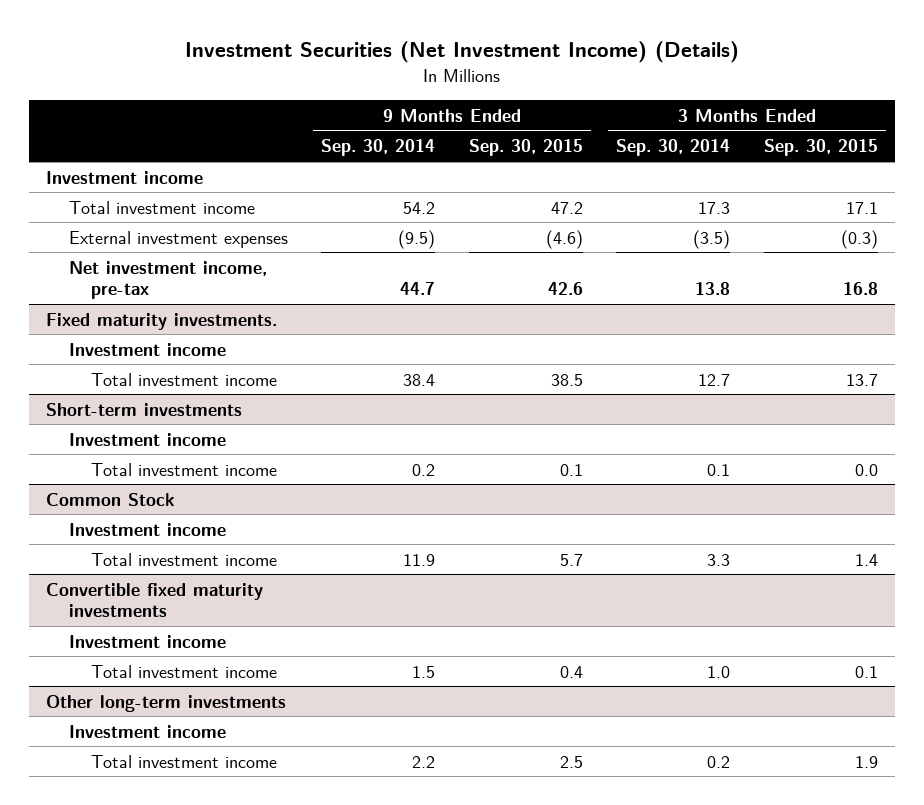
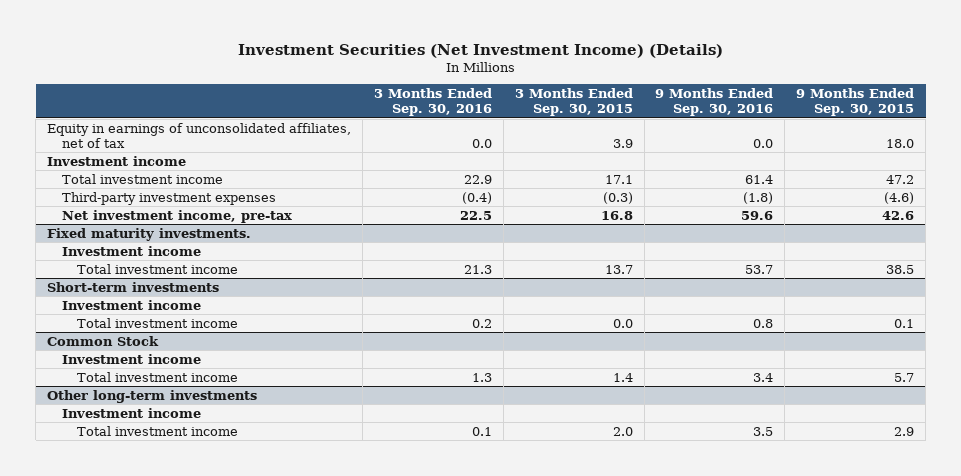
- | 9 Months Ended Sep. 30, 2014 | 9 Months Ended Sep. 30, 2015 | 3 Months Ended Sep. 30, 2014 | 3 Months Ended Sep. 30, 2015
+ | 3 Months Ended Sep. 30, 2016 | 3 Months Ended Sep. 30, 2015 | 9 Months Ended Sep. 30, 2016 | 9 Months Ended Sep. 30, 2015
+ Equity in earnings of unconsolidated affiliates, net of tax | 0.0 | 3.9 | 0.0 | 18.0
- External investment expenses | (9.5) | (4.6) | (3.5) | (0.3)
+ Third-party investment expenses | (0.4) | (0.3) | (1.8) | (4.6)
- Convertible fixed maturity investments
- Investment income
- Total investment income | 1.5 | 0.4 | 1.0 | 0.1
@ Other long-term investments
- Total investment income | 2.2 | 2.5 | 0.2 | 1.9
+ Total investment income | 0.1 | 2.0 | 3.5 | 2.9

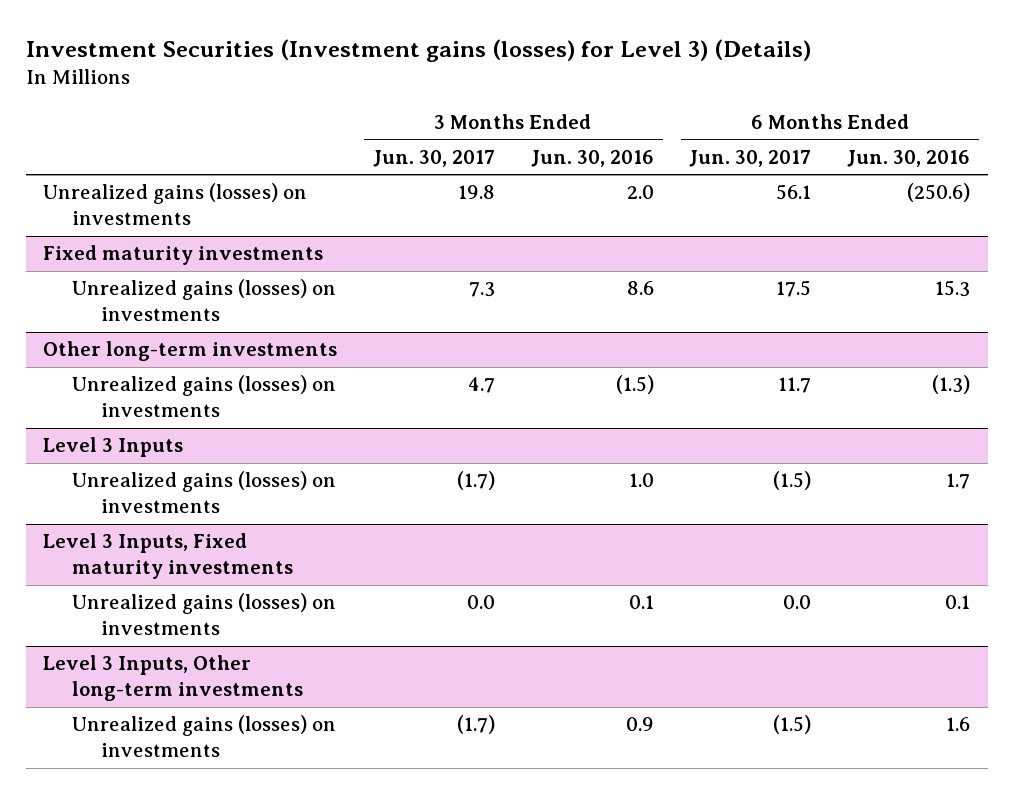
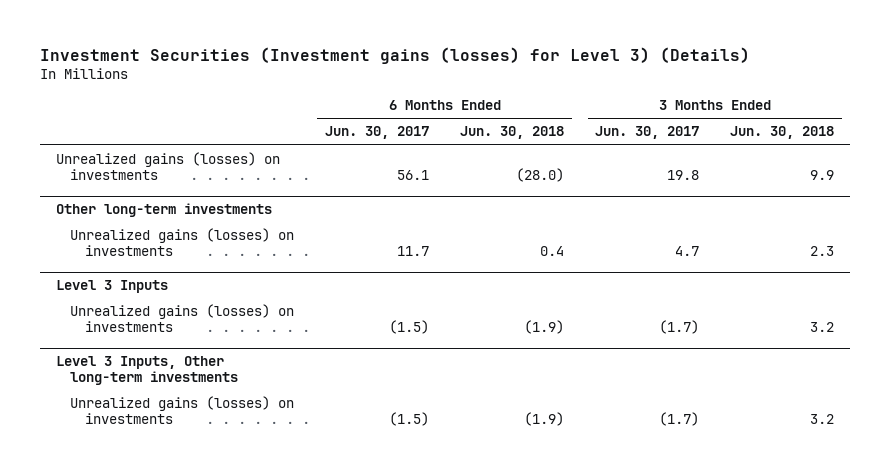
- | 3 Months Ended Jun. 30, 2017 | 3 Months Ended Jun. 30, 2016 | 6 Months Ended Jun. 30, 2017 | 6 Months Ended Jun. 30, 2016
+ | 6 Months Ended Jun. 30, 2017 | 6 Months Ended Jun. 30, 2018 | 3 Months Ended Jun. 30, 2017 | 3 Months Ended Jun. 30, 2018
- Fixed maturity investments
- Unrealized gains (losses) on investments | 7.3 | 8.6 | 17.5 | 15.3
- Level 3 Inputs, Fixed maturity investments
- Unrealized gains (losses) on investments | 0.0 | 0.1 | 0.0 | 0.1

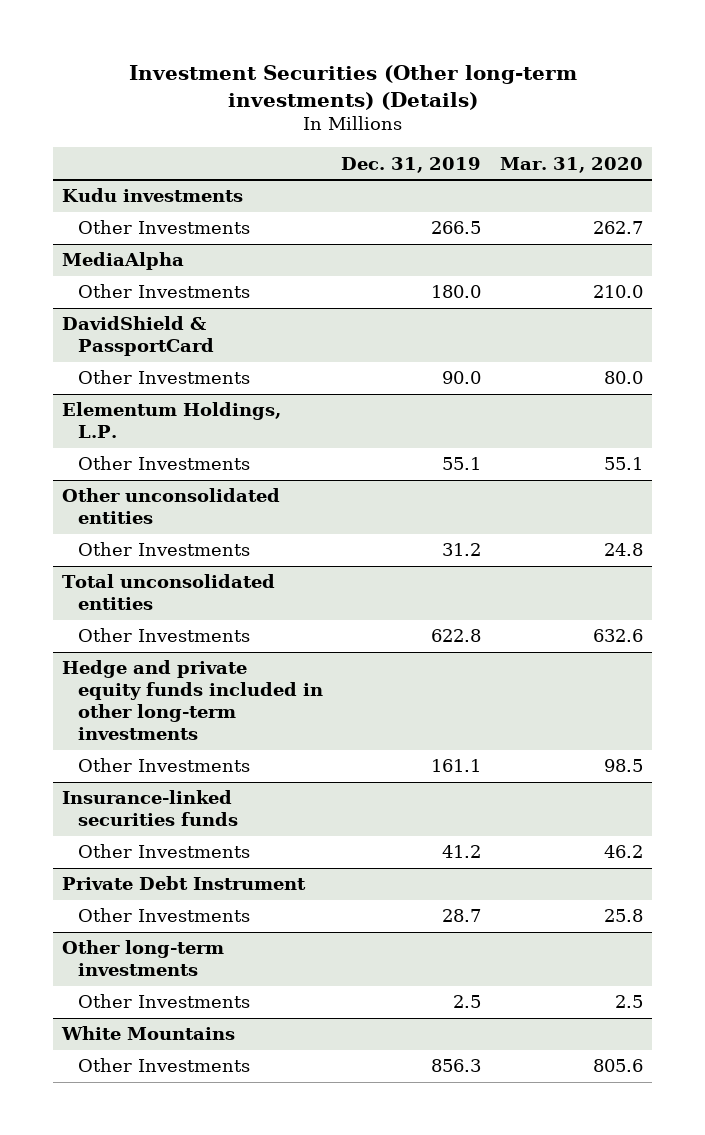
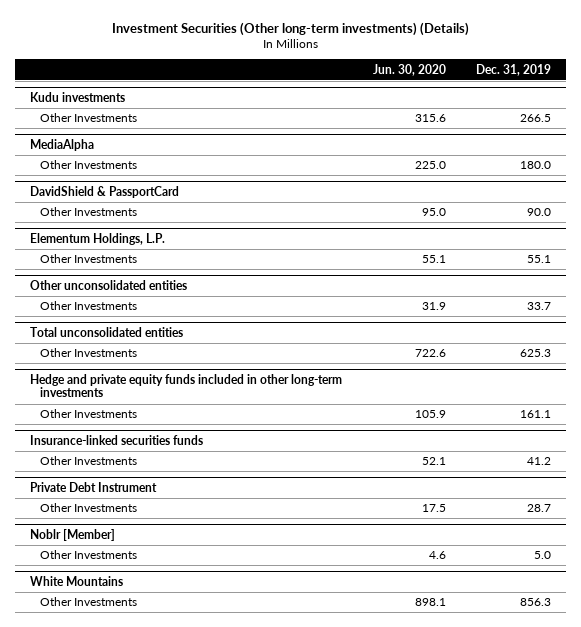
- | Dec. 31, 2019 | Mar. 31, 2020
+ | Jun. 30, 2020 | Dec. 31, 2019
@ Other unconsolidated entities
- Other Investments | 31.2 | 24.8
+ Other Investments | 31.9 | 33.7
@ Total unconsolidated entities
- Other Investments | 622.8 | 632.6
+ Other Investments | 722.6 | 625.3
- Other long-term investments
- Other Investments | 2.5 | 2.5
+ Noblr [Member]
+ Other Investments | 4.6 | 5.0

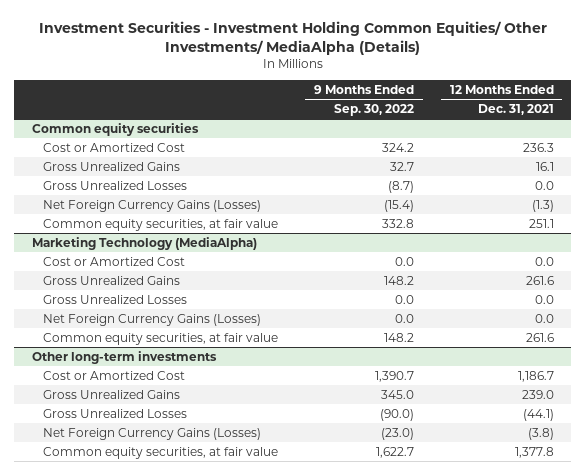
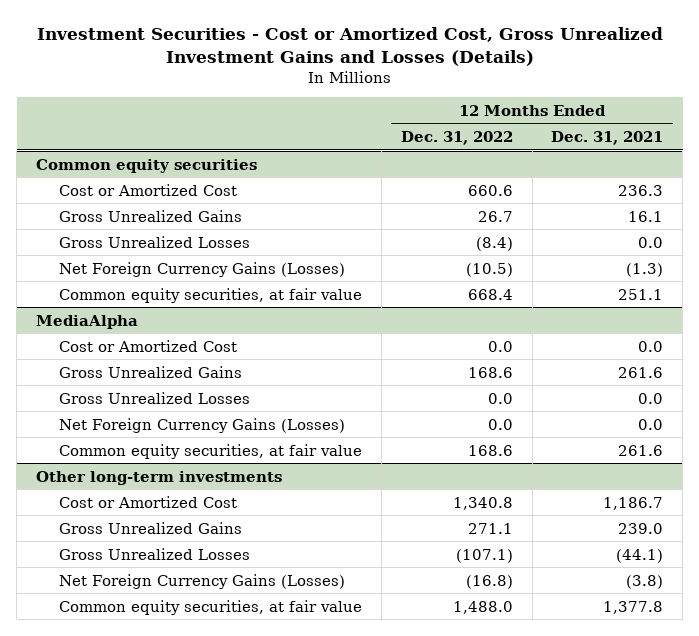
- Investment Securities - Investment Holding Common Equities/ Other Investments/ MediaAlpha (Details)
+ Investment Securities - Cost or Amortized Cost, Gross Unrealized Investment Gains and Losses (Details)
- | 9 Months Ended Sep. 30, 2022 | 12 Months Ended Dec. 31, 2021
+ | 12 Months Ended Dec. 31, 2022 | 12 Months Ended Dec. 31, 2021
- Marketing Technology (MediaAlpha)
+ MediaAlpha

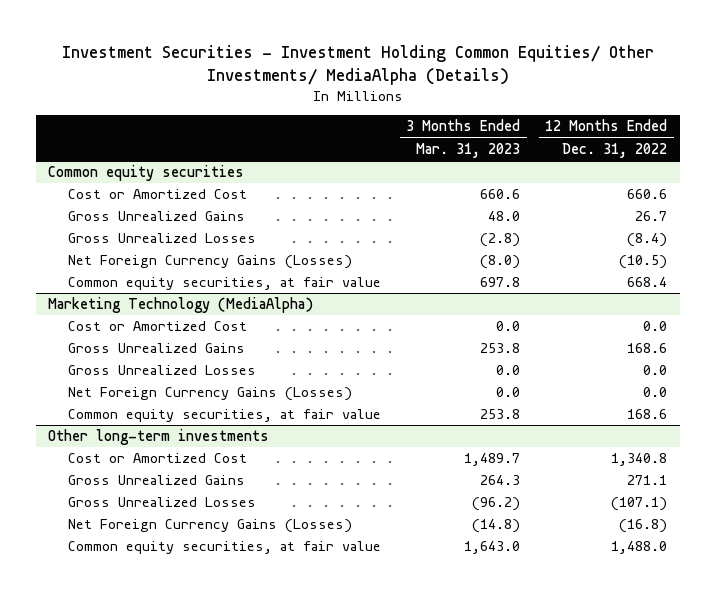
- Investment Securities - Cost or Amortized Cost, Gross Unrealized Investment Gains and Losses (Details)
+ Investment Securities - Investment Holding Common Equities/ Other Investments/ MediaAlpha (Details)
- | 12 Months Ended Dec. 31, 2022 | 12 Months Ended Dec. 31, 2021
+ | 3 Months Ended Mar. 31, 2023 | 12 Months Ended Dec. 31, 2022
- MediaAlpha
+ Marketing Technology (MediaAlpha)

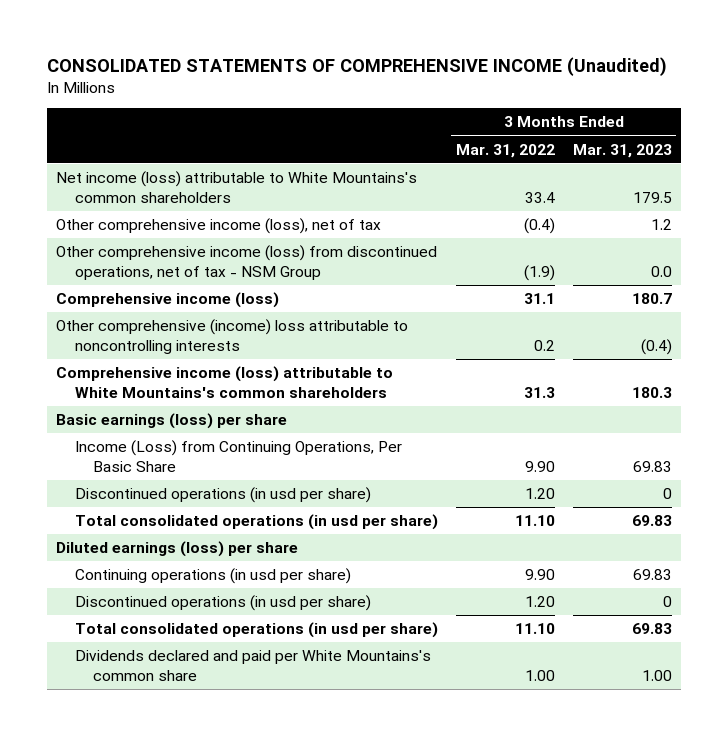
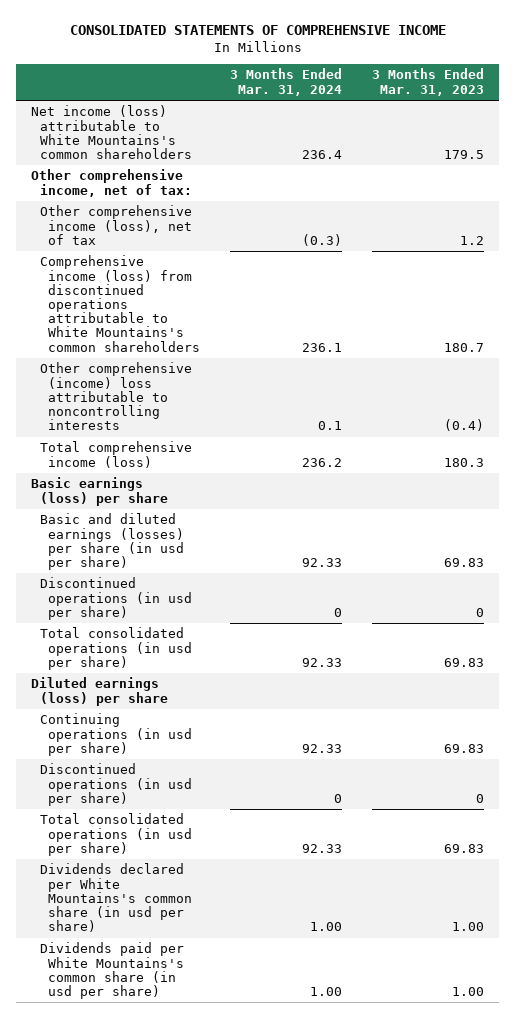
- CONSOLIDATED STATEMENTS OF COMPREHENSIVE INCOME (Unaudited)
+ CONSOLIDATED STATEMENTS OF COMPREHENSIVE INCOME
- | 3 Months Ended Mar. 31, 2022 | 3 Months Ended Mar. 31, 2023
+ | 3 Months Ended Mar. 31, 2024 | 3 Months Ended Mar. 31, 2023
+ Other comprehensive income, net of tax:
- Other comprehensive income (loss) from discontinued operations, net of tax - NSM Group | (1.9) | 0.0
- Comprehensive income (loss) | 31.1 | 180.7
+ Comprehensive income (loss) from discontinued operations attributable to White Mountains's common shareholders | 236.1 | 180.7
- Comprehensive income (loss) attributable to White Mountains's common shareholders | 31.3 | 180.3
+ Total comprehensive income (loss) | 236.2 | 180.3
- Income (Loss) from Continuing Operations, Per Basic Share | 9.90 | 69.83
+ Basic and diluted earnings (losses) per share (in usd per share) | 92.33 | 69.83
- Dividends declared and paid per White Mountains's common share | 1.00 | 1.00
+ Dividends declared per White Mountains's common share (in usd per share) | 1.00 | 1.00
+ Dividends paid per White Mountains's common share (in usd per share) | 1.00 | 1.00

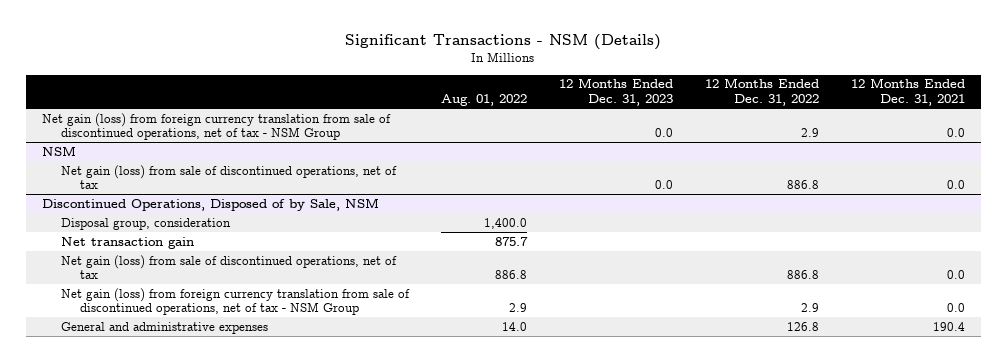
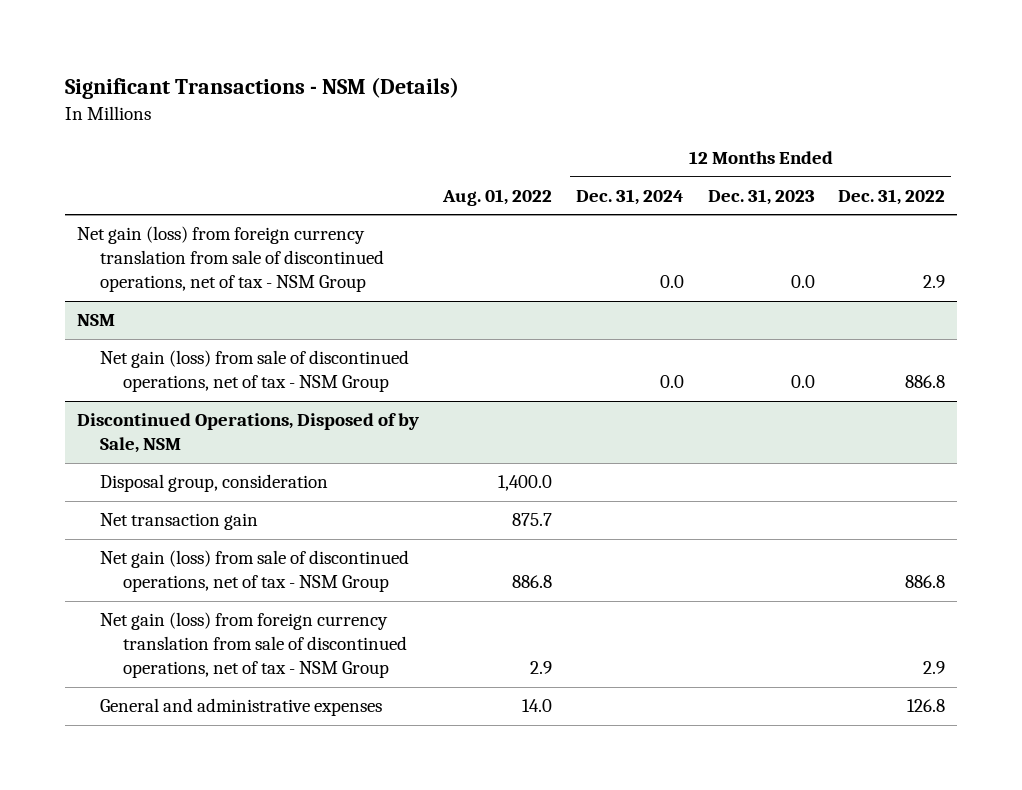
- | Aug. 01, 2022 | 12 Months Ended Dec. 31, 2023 | 12 Months Ended Dec. 31, 2022 | 12 Months Ended Dec. 31, 2021
+ | Aug. 01, 2022 | 12 Months Ended Dec. 31, 2024 | 12 Months Ended Dec. 31, 2023 | 12 Months Ended Dec. 31, 2022
@ NSM
- Net gain (loss) from sale of discontinued operations, net of tax | | 0.0 | 886.8 | 0.0
+ Net gain (loss) from sale of discontinued operations, net of tax - NSM Group | | 0.0 | 0.0 | 886.8
@ Discontinued Operations, Disposed of by Sale, NSM
- Net gain (loss) from sale of discontinued operations, net of tax | 886.8 | | 886.8 | 0.0
+ Net gain (loss) from sale of discontinued operations, net of tax - NSM Group | 886.8 | | | 886.8

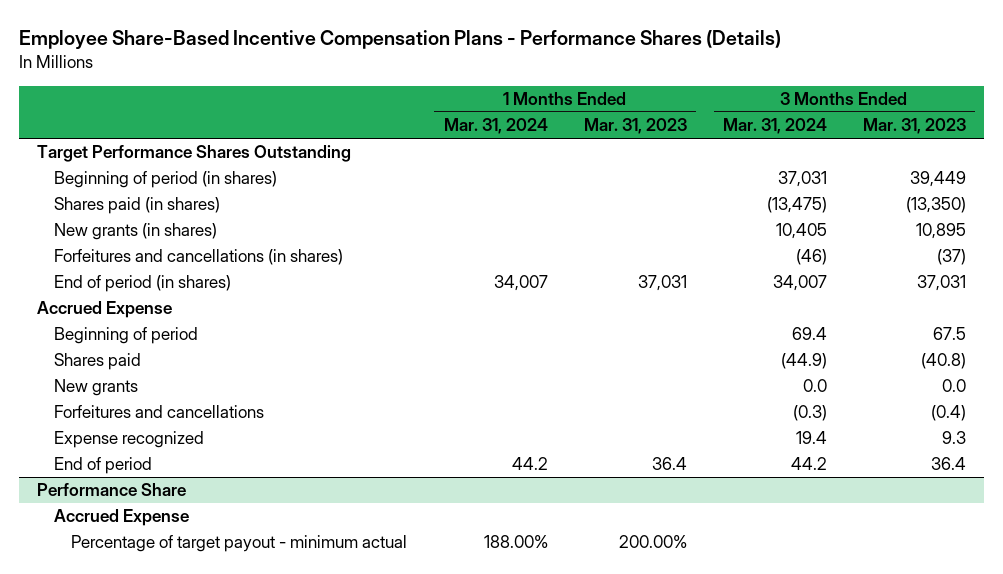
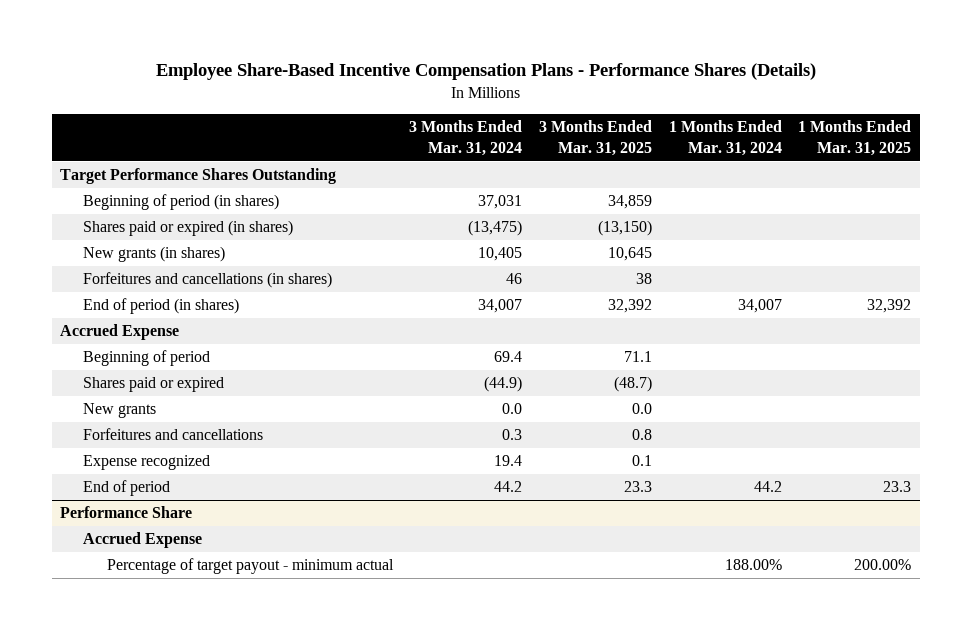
- | 1 Months Ended Mar. 31, 2024 | 1 Months Ended Mar. 31, 2023 | 3 Months Ended Mar. 31, 2024 | 3 Months Ended Mar. 31, 2023
+ | 3 Months Ended Mar. 31, 2024 | 3 Months Ended Mar. 31, 2025 | 1 Months Ended Mar. 31, 2024 | 1 Months Ended Mar. 31, 2025
- Shares paid (in shares) | | | (13,475) | (13,350)
+ Shares paid or expired (in shares) | (13,475) | (13,150) | |
- Forfeitures and cancellations (in shares) | | | (46) | (37)
+ Forfeitures and cancellations (in shares) | 46 | 38 | |
- Shares paid | | | (44.9) | (40.8)
+ Shares paid or expired | (44.9) | (48.7) | |
- Forfeitures and cancellations | | | (0.3) | (0.4)
+ Forfeitures and cancellations | 0.3 | 0.8 | |

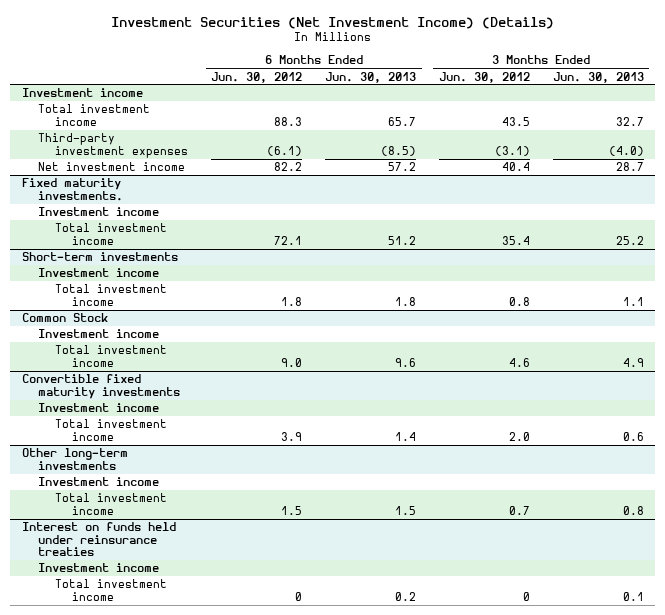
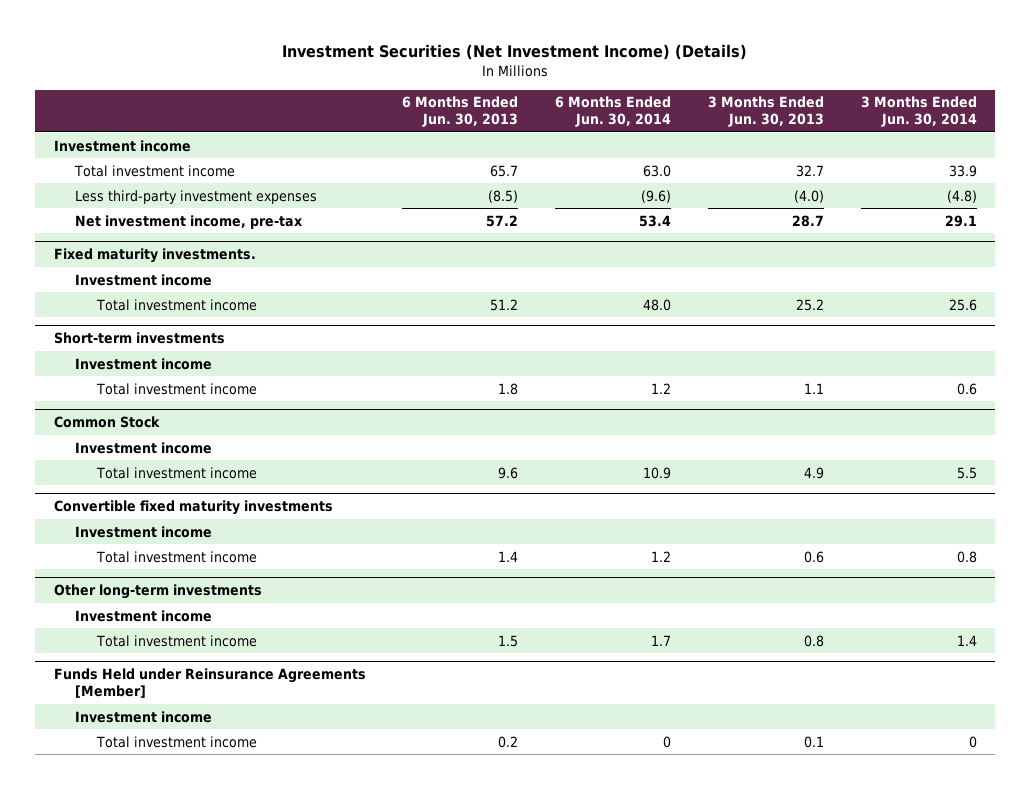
- | 6 Months Ended Jun. 30, 2012 | 6 Months Ended Jun. 30, 2013 | 3 Months Ended Jun. 30, 2012 | 3 Months Ended Jun. 30, 2013
+ | 6 Months Ended Jun. 30, 2013 | 6 Months Ended Jun. 30, 2014 | 3 Months Ended Jun. 30, 2013 | 3 Months Ended Jun. 30, 2014
- Third-party investment expenses | (6.1) | (8.5) | (3.1) | (4.0)
- Net investment income | 82.2 | 57.2 | 40.4 | 28.7
+ Less third-party investment expenses | (8.5) | (9.6) | (4.0) | (4.8)
+ Net investment income, pre-tax | 57.2 | 53.4 | 28.7 | 29.1
- Interest on funds held under reinsurance treaties
+ Funds Held under Reinsurance Agreements [Member]

